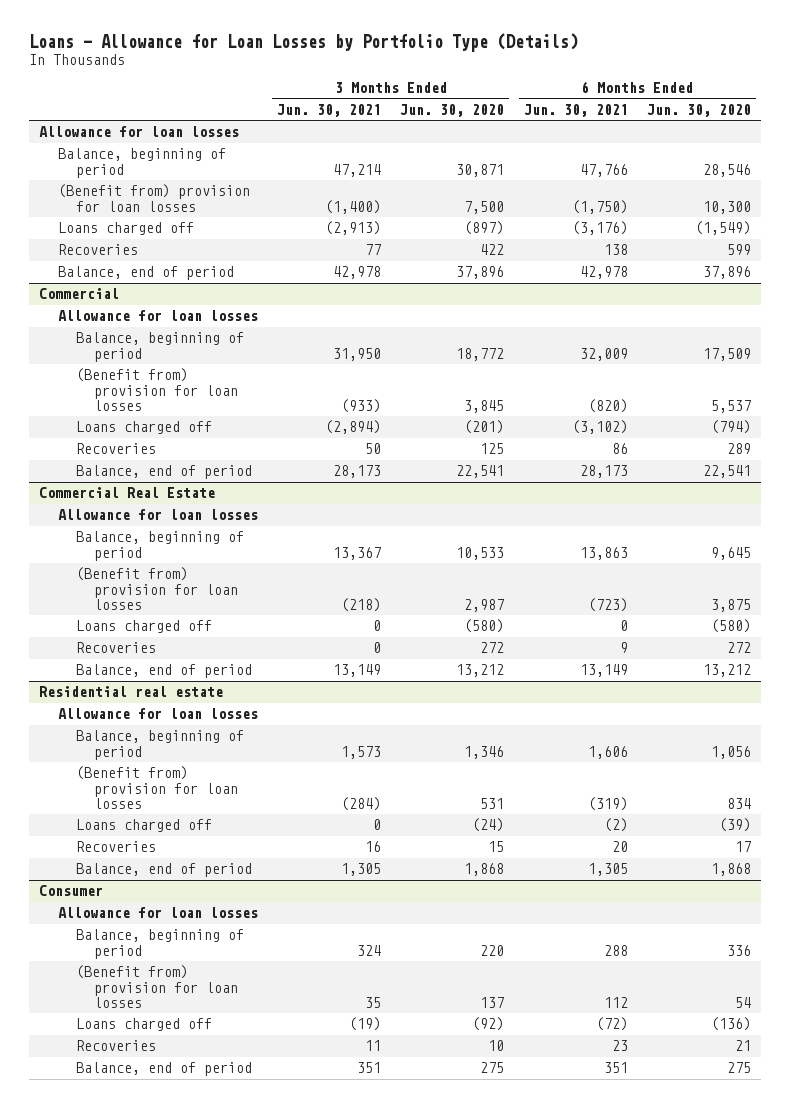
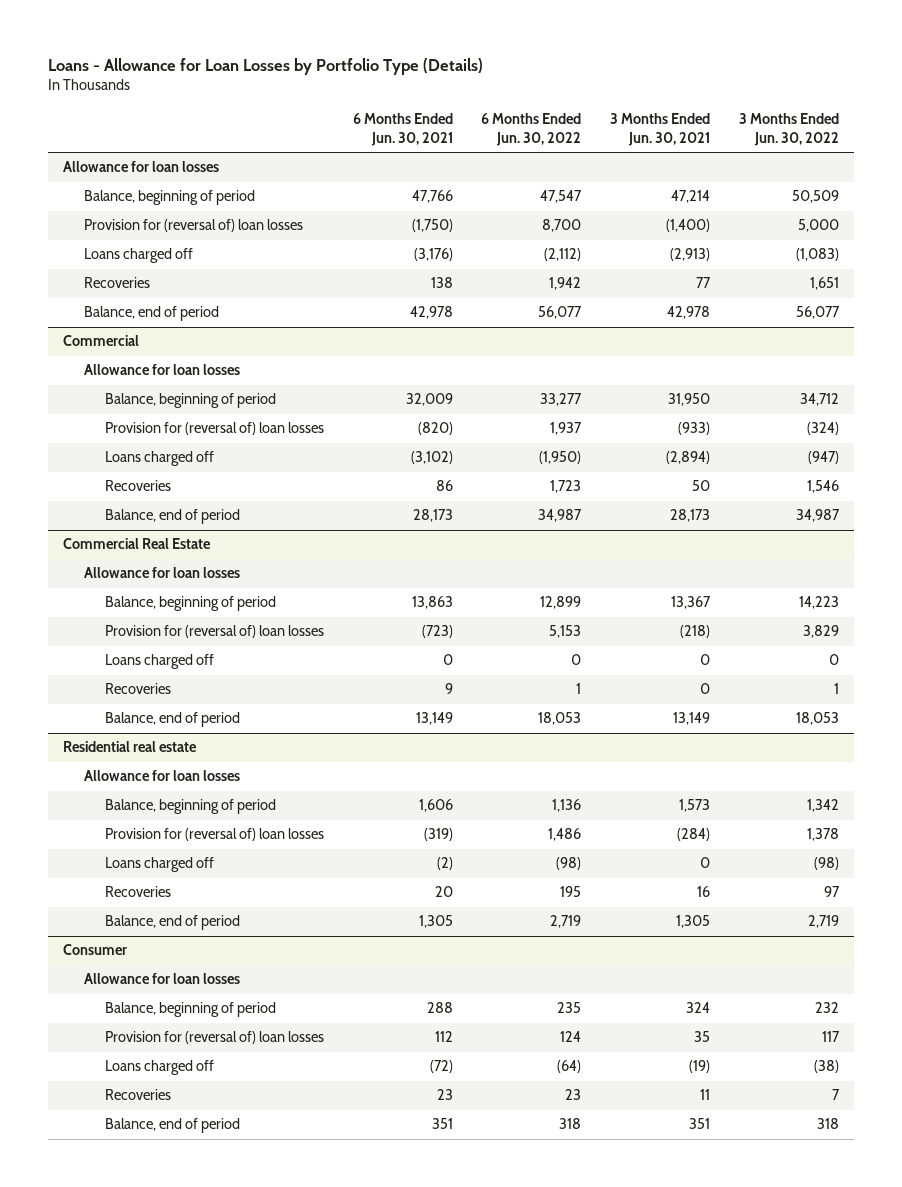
- | 3 Months Ended Jun. 30, 2021 | 3 Months Ended Jun. 30, 2020 | 6 Months Ended Jun. 30, 2021 | 6 Months Ended Jun. 30, 2020
+ | 6 Months Ended Jun. 30, 2021 | 6 Months Ended Jun. 30, 2022 | 3 Months Ended Jun. 30, 2021 | 3 Months Ended Jun. 30, 2022
- (Benefit from) provision for loan losses | (1,400) | 7,500 | (1,750) | 10,300
+ Provision for (reversal of) loan losses | (1,750) | 8,700 | (1,400) | 5,000
@ Commercial
- (Benefit from) provision for loan losses | (933) | 3,845 | (820) | 5,537
+ Provision for (reversal of) loan losses | (820) | 1,937 | (933) | (324)
@ Commercial Real Estate
- (Benefit from) provision for loan losses | (218) | 2,987 | (723) | 3,875
+ Provision for (reversal of) loan losses | (723) | 5,153 | (218) | 3,829
@ Residential real estate
- (Benefit from) provision for loan losses | (284) | 531 | (319) | 834
+ Provision for (reversal of) loan losses | (319) | 1,486 | (284) | 1,378
@ Consumer
- (Benefit from) provision for loan losses | 35 | 137 | 112 | 54
+ Provision for (reversal of) loan losses | 112 | 124 | 35 | 117

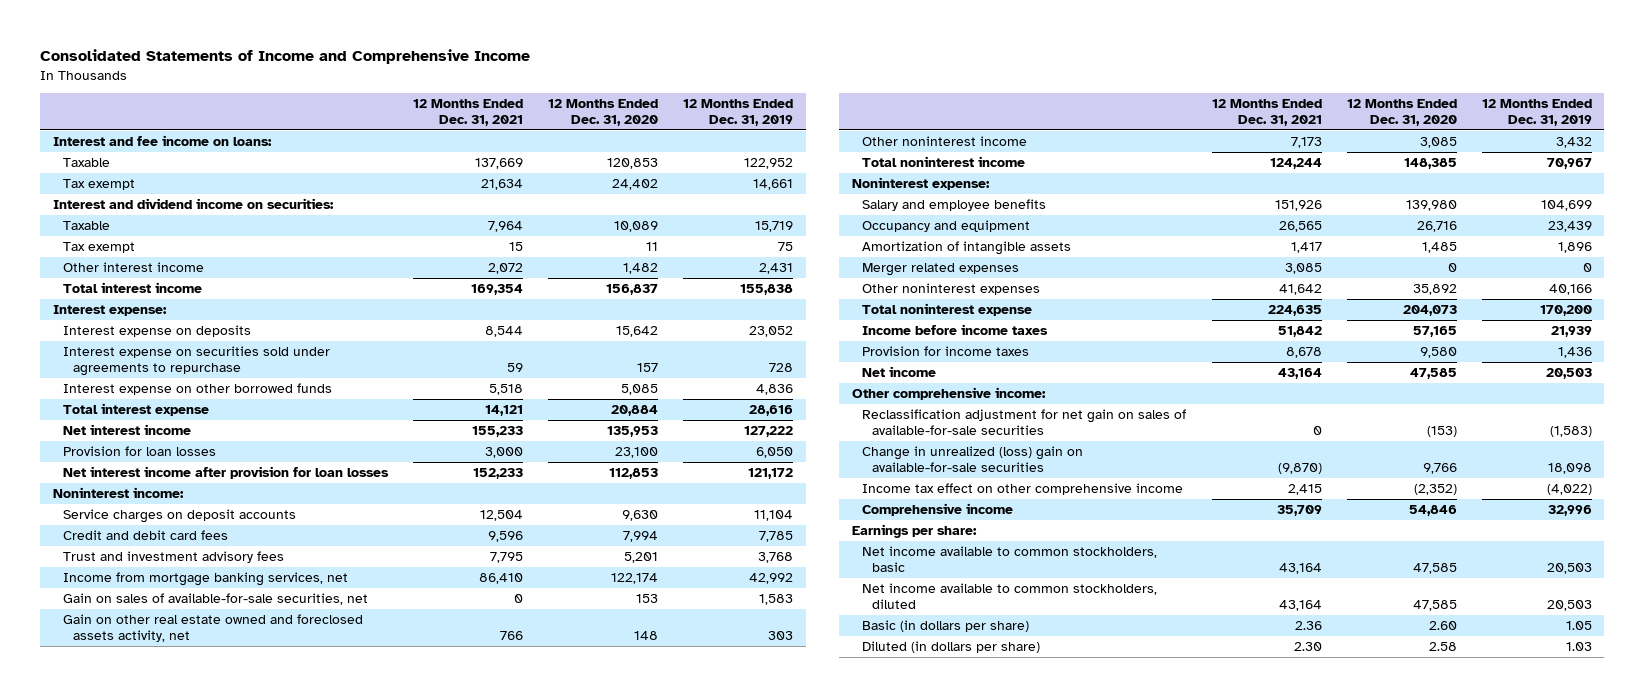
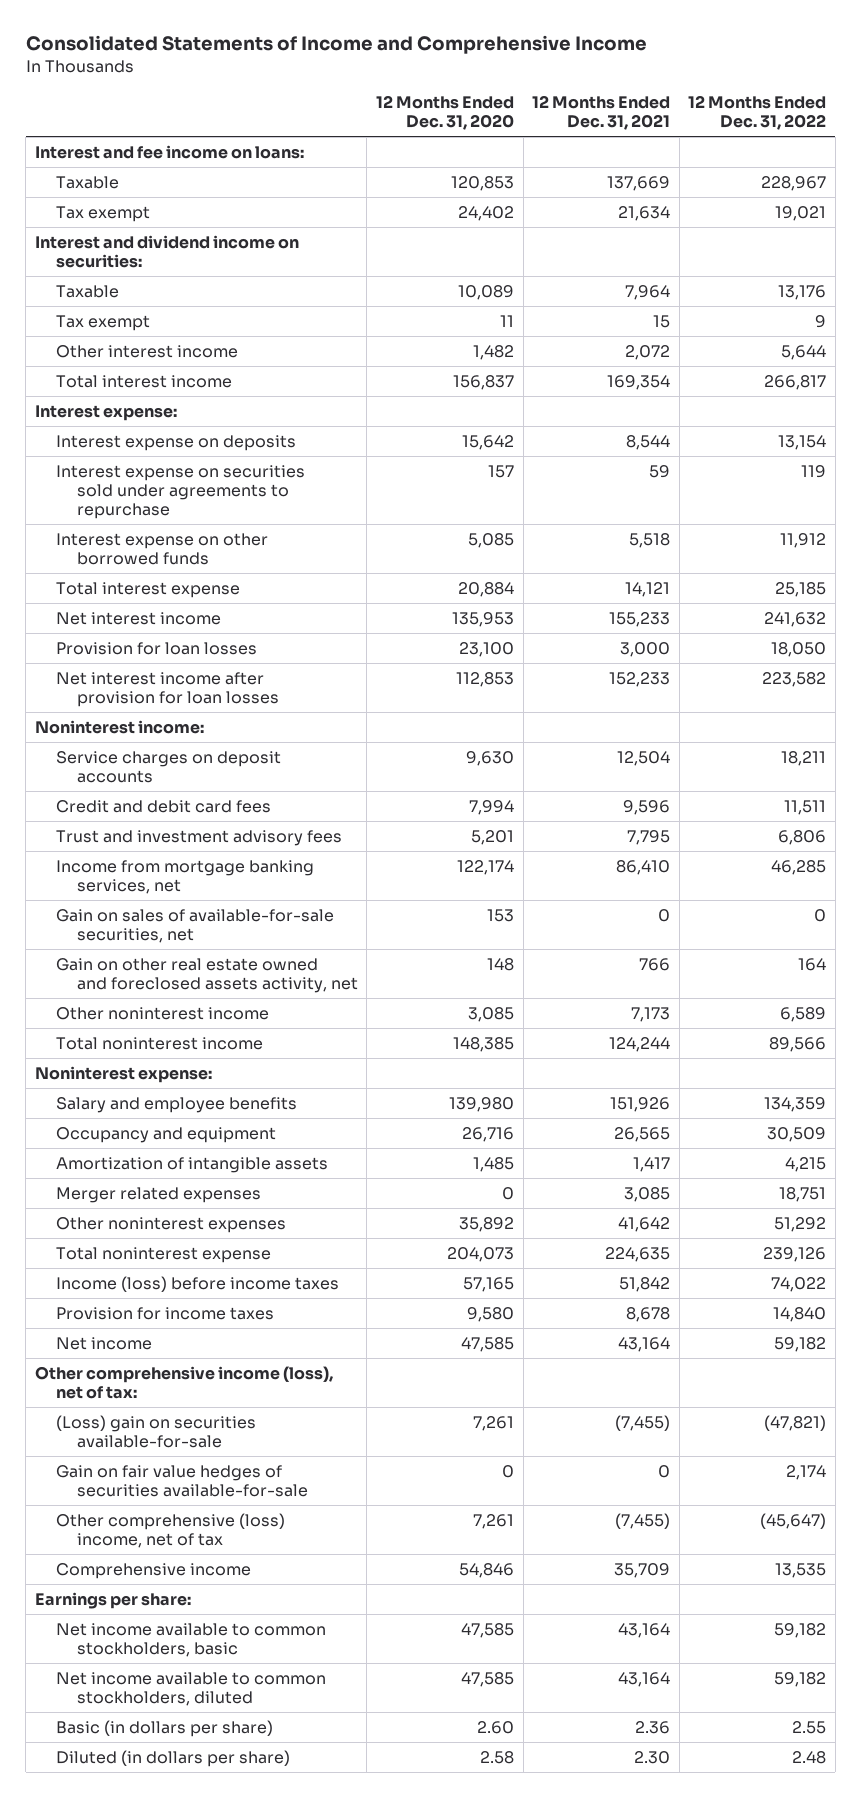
- | 12 Months Ended Dec. 31, 2021 | 12 Months Ended Dec. 31, 2020 | 12 Months Ended Dec. 31, 2019
+ | 12 Months Ended Dec. 31, 2020 | 12 Months Ended Dec. 31, 2021 | 12 Months Ended Dec. 31, 2022
- Income before income taxes | 51,842 | 57,165 | 21,939
+ Income (loss) before income taxes | 57,165 | 51,842 | 74,022
- Other comprehensive income:
- Reclassification adjustment for net gain on sales of available-for-sale securities | 0 | (153) | (1,583)
- Change in unrealized (loss) gain on available-for-sale securities | (9,870) | 9,766 | 18,098
- Income tax effect on other comprehensive income | 2,415 | (2,352) | (4,022)
+ Other comprehensive income (loss), net of tax:
+ (Loss) gain on securities available-for-sale | 7,261 | (7,455) | (47,821)
+ Gain on fair value hedges of securities available-for-sale | 0 | 0 | 2,174
+ Other comprehensive (loss) income, net of tax | 7,261 | (7,455) | (45,647)

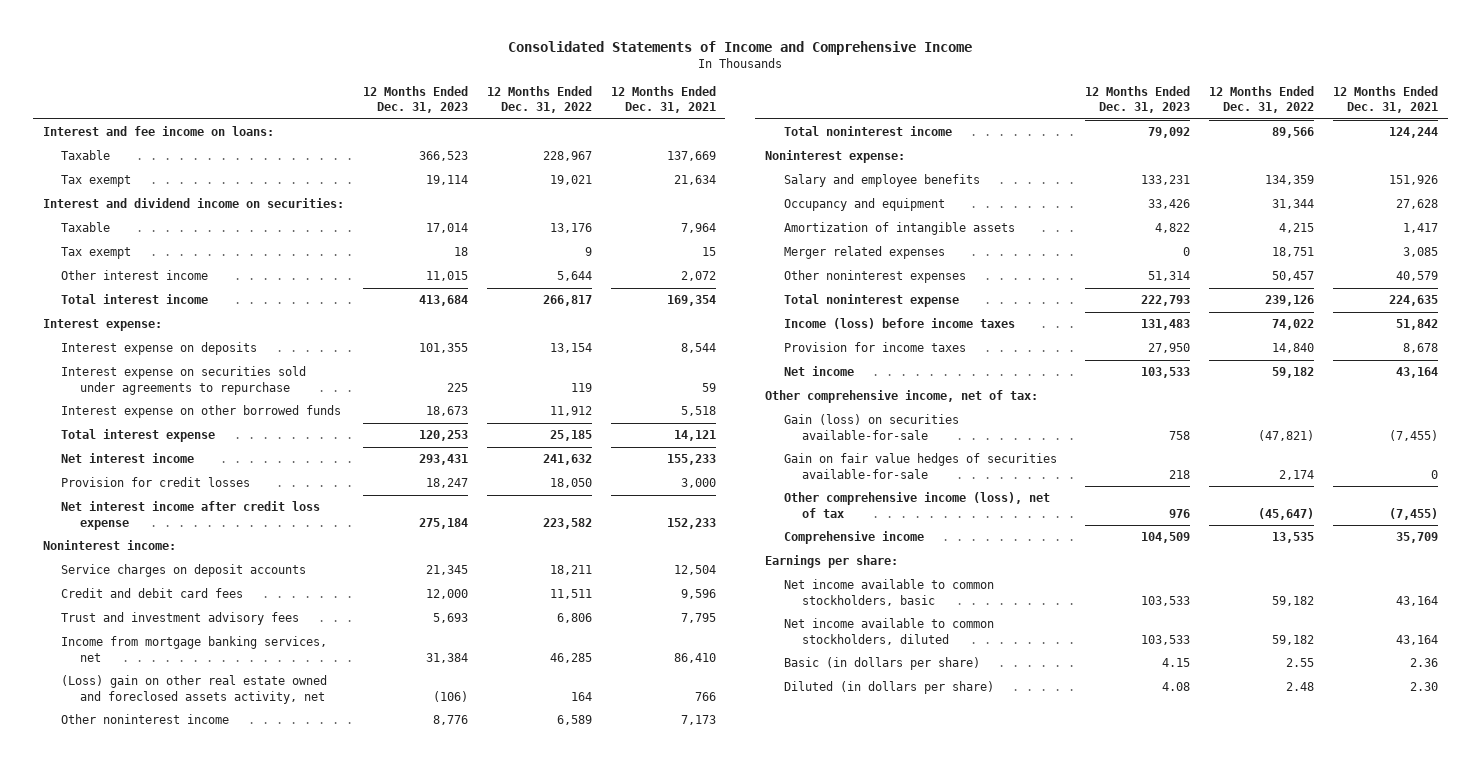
- | 12 Months Ended Dec. 31, 2020 | 12 Months Ended Dec. 31, 2021 | 12 Months Ended Dec. 31, 2022
+ | 12 Months Ended Dec. 31, 2023 | 12 Months Ended Dec. 31, 2022 | 12 Months Ended Dec. 31, 2021
- Provision for loan losses | 23,100 | 3,000 | 18,050
- Net interest income after provision for loan losses | 112,853 | 152,233 | 223,582
+ Provision for credit losses | 18,247 | 18,050 | 3,000
+ Net interest income after credit loss expense | 275,184 | 223,582 | 152,233
- Gain on sales of available-for-sale securities, net | 153 | 0 | 0
- Gain on other real estate owned and foreclosed assets activity, net | 148 | 766 | 164
+ (Loss) gain on other real estate owned and foreclosed assets activity, net | (106) | 164 | 766
- Occupancy and equipment | 26,716 | 26,565 | 30,509
+ Occupancy and equipment | 33,426 | 31,344 | 27,628
- Other noninterest expenses | 35,892 | 41,642 | 51,292
+ Other noninterest expenses | 51,314 | 50,457 | 40,579
- Other comprehensive income (loss), net of tax:
- (Loss) gain on securities available-for-sale | 7,261 | (7,455) | (47,821)
+ Other comprehensive income, net of tax:
+ Gain (loss) on securities available-for-sale | 758 | (47,821) | (7,455)
- Other comprehensive (loss) income, net of tax | 7,261 | (7,455) | (45,647)
+ Other comprehensive income (loss), net of tax | 976 | (45,647) | (7,455)

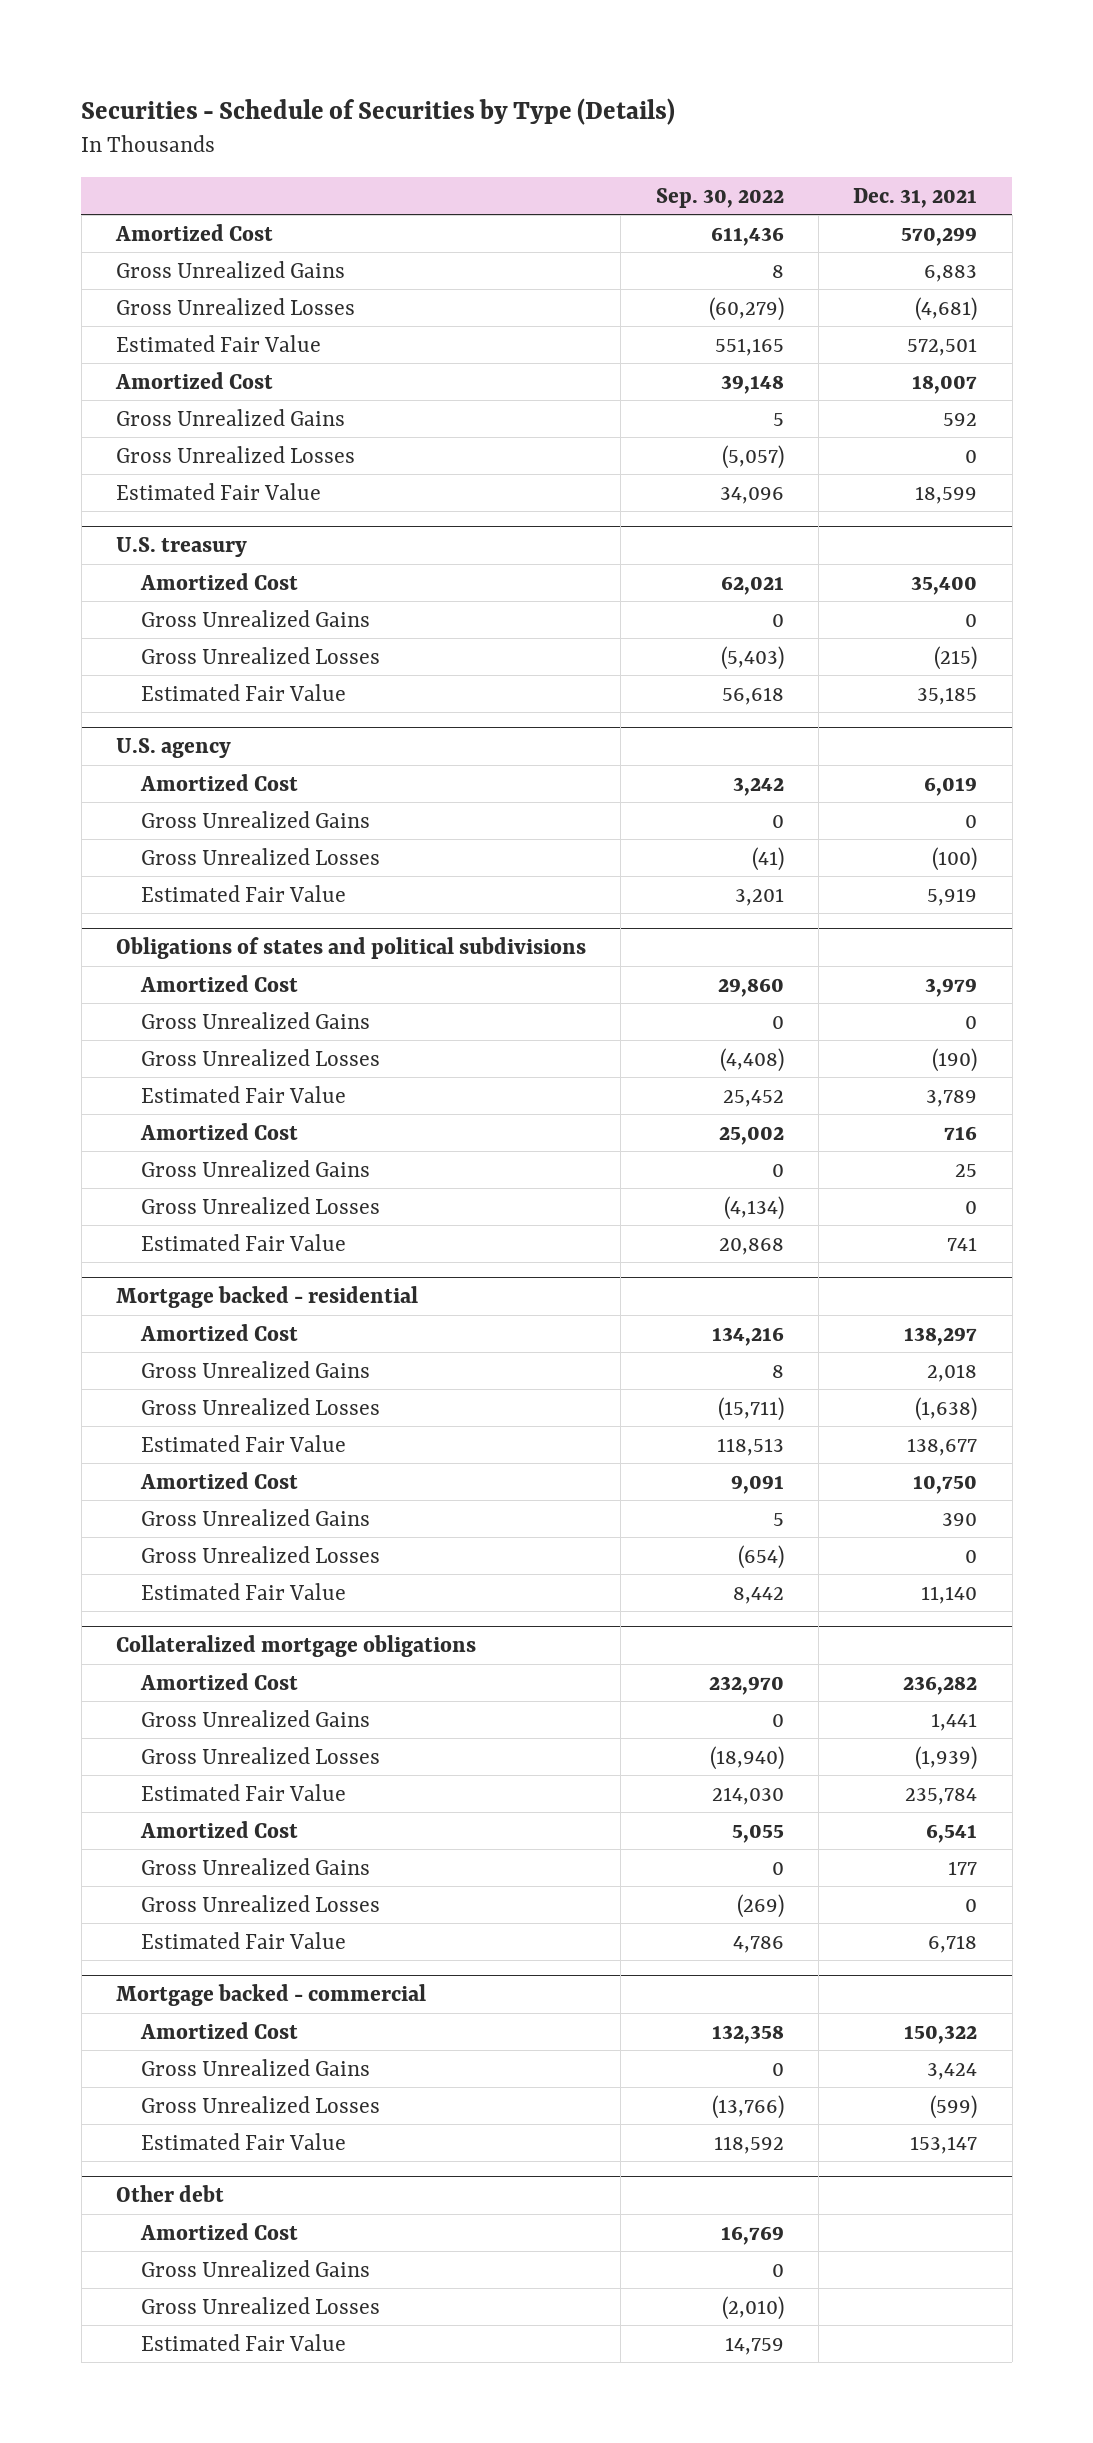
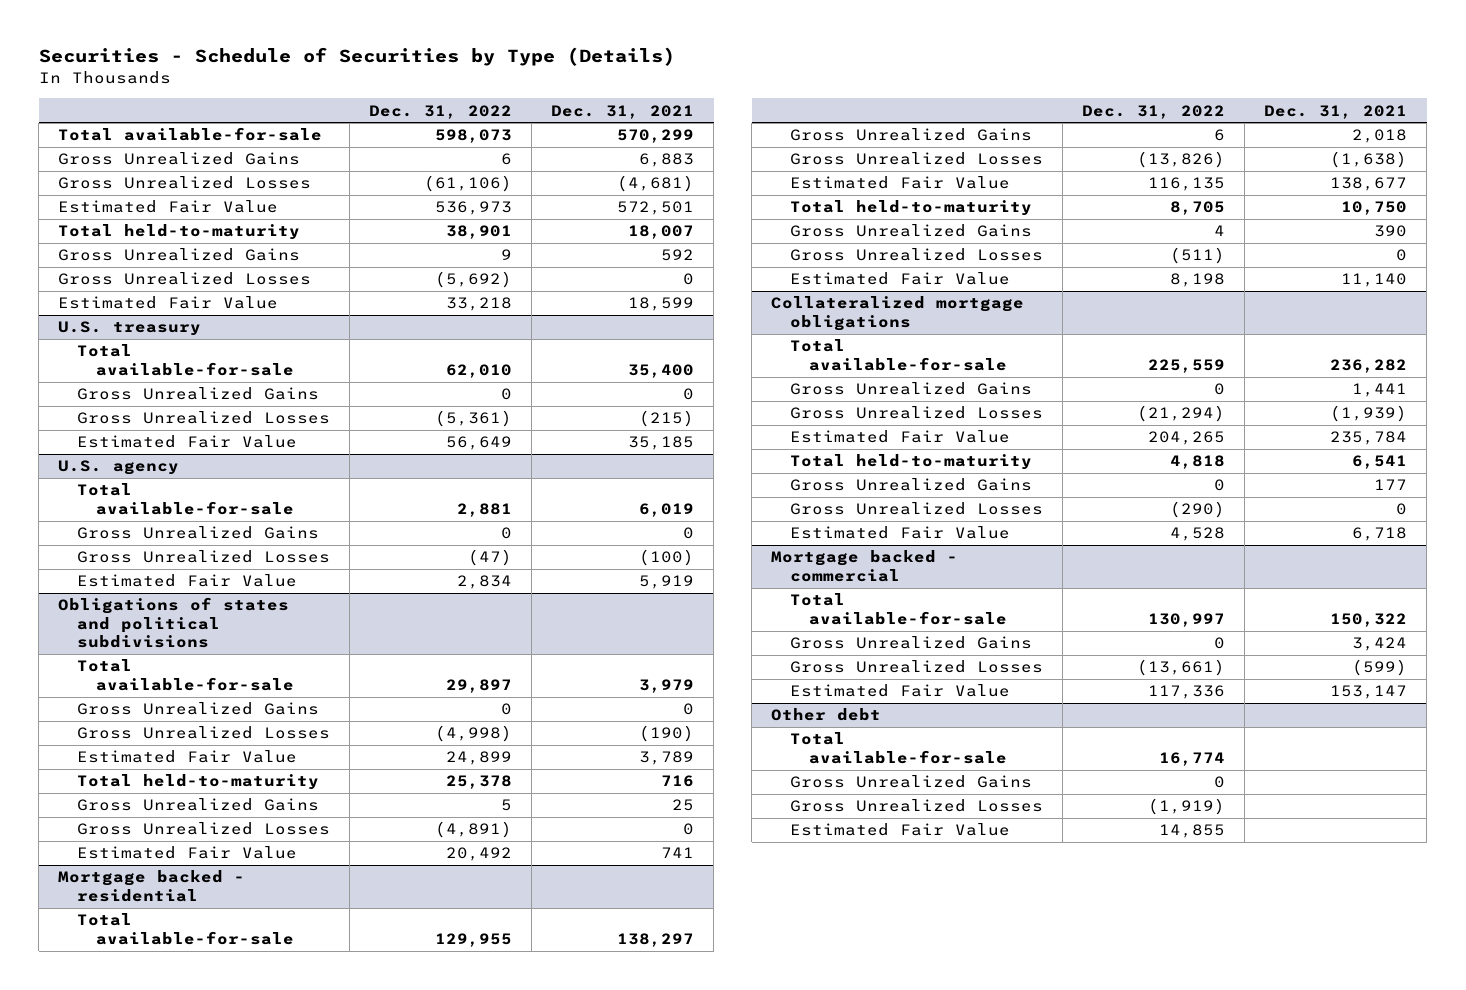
- | Sep. 30, 2022 | Dec. 31, 2021
+ | Dec. 31, 2022 | Dec. 31, 2021
- Amortized Cost | 611,436 | 570,299
+ Total available-for-sale | 598,073 | 570,299
- Amortized Cost | 39,148 | 18,007
+ Total held-to-maturity | 38,901 | 18,007
@ U.S. treasury
- Amortized Cost | 62,021 | 35,400
+ Total available-for-sale | 62,010 | 35,400
@ U.S. agency
- Amortized Cost | 3,242 | 6,019
+ Total available-for-sale | 2,881 | 6,019
@ Obligations of states and political subdivisions
- Amortized Cost | 29,860 | 3,979
+ Total available-for-sale | 29,897 | 3,979
- Amortized Cost | 25,002 | 716
+ Total held-to-maturity | 25,378 | 716
@ Mortgage backed - residential
- Amortized Cost | 134,216 | 138,297
+ Total available-for-sale | 129,955 | 138,297
- Amortized Cost | 9,091 | 10,750
+ Total held-to-maturity | 8,705 | 10,750
@ Collateralized mortgage obligations
- Amortized Cost | 232,970 | 236,282
+ Total available-for-sale | 225,559 | 236,282
- Amortized Cost | 5,055 | 6,541
+ Total held-to-maturity | 4,818 | 6,541
@ Mortgage backed - commercial
- Amortized Cost | 132,358 | 150,322
+ Total available-for-sale | 130,997 | 150,322
@ Other debt
- Amortized Cost | 16,769 |
+ Total available-for-sale | 16,774 |

